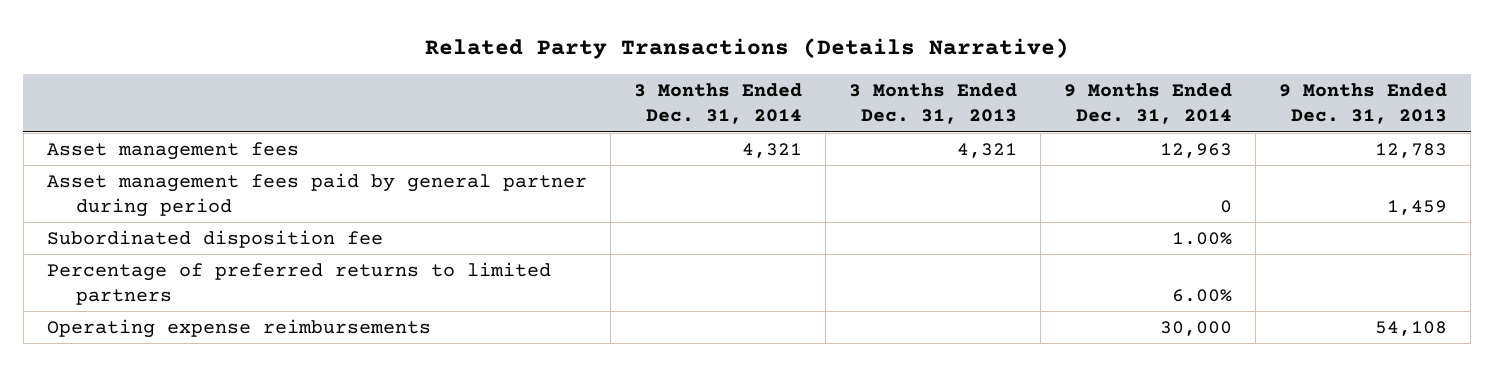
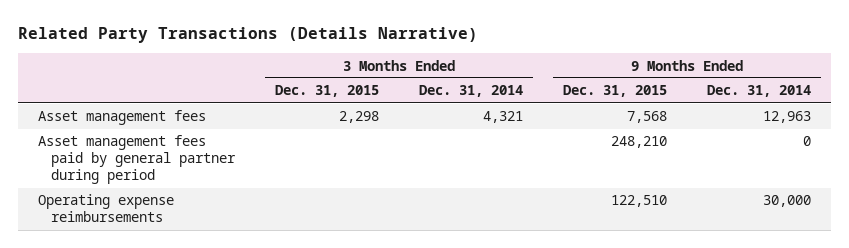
- | 3 Months Ended Dec. 31, 2014 | 3 Months Ended Dec. 31, 2013 | 9 Months Ended Dec. 31, 2014 | 9 Months Ended Dec. 31, 2013
+ | 3 Months Ended Dec. 31, 2015 | 3 Months Ended Dec. 31, 2014 | 9 Months Ended Dec. 31, 2015 | 9 Months Ended Dec. 31, 2014
- Subordinated disposition fee | | | 1.00% |
- Percentage of preferred returns to limited partners | | | 6.00% |

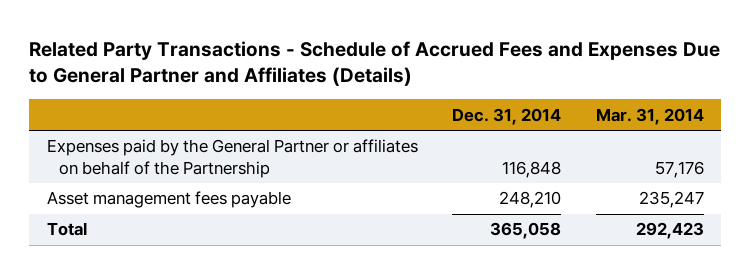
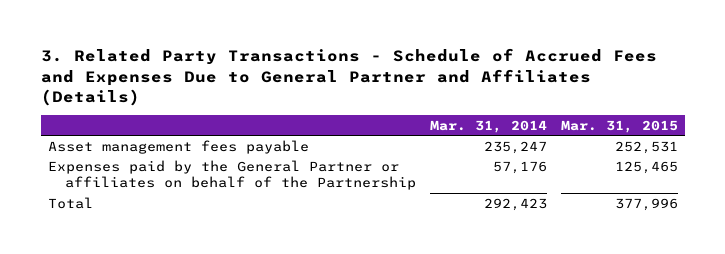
- Related Party Transactions - Schedule of Accrued Fees and Expenses Due to General Partner and Affiliates (Details)
+ 3. Related Party Transactions - Schedule of Accrued Fees and Expenses Due to General Partner and Affiliates (Details)
- | Dec. 31, 2014 | Mar. 31, 2014
+ | Mar. 31, 2014 | Mar. 31, 2015
moved down: Expenses paid by the General Partner or affiliates on behalf of the Partnership | 57,176 | 125,465

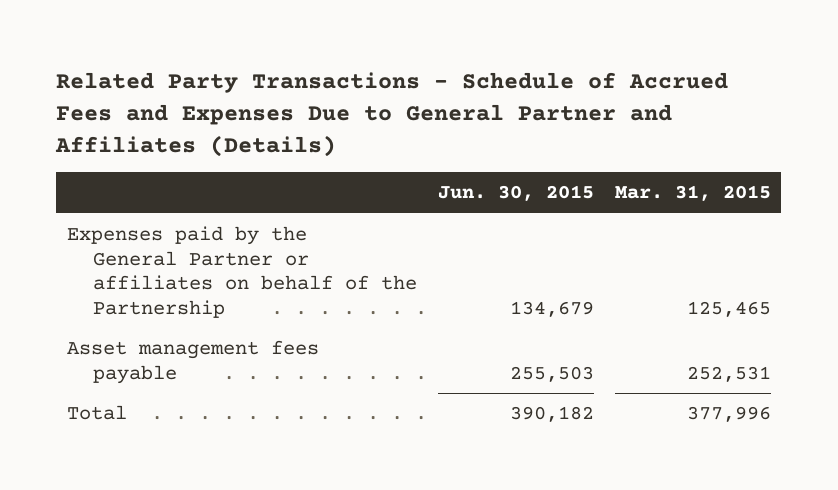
- 3. Related Party Transactions - Schedule of Accrued Fees and Expenses Due to General Partner and Affiliates (Details)
+ Related Party Transactions - Schedule of Accrued Fees and Expenses Due to General Partner and Affiliates (Details)
- | Mar. 31, 2014 | Mar. 31, 2015
+ | Jun. 30, 2015 | Mar. 31, 2015
moved down: Asset management fees payable | 255,503 | 252,531

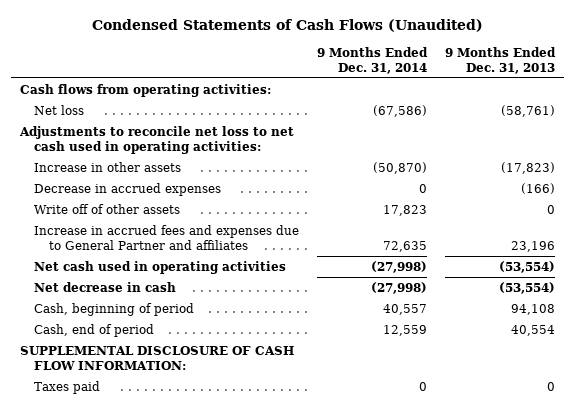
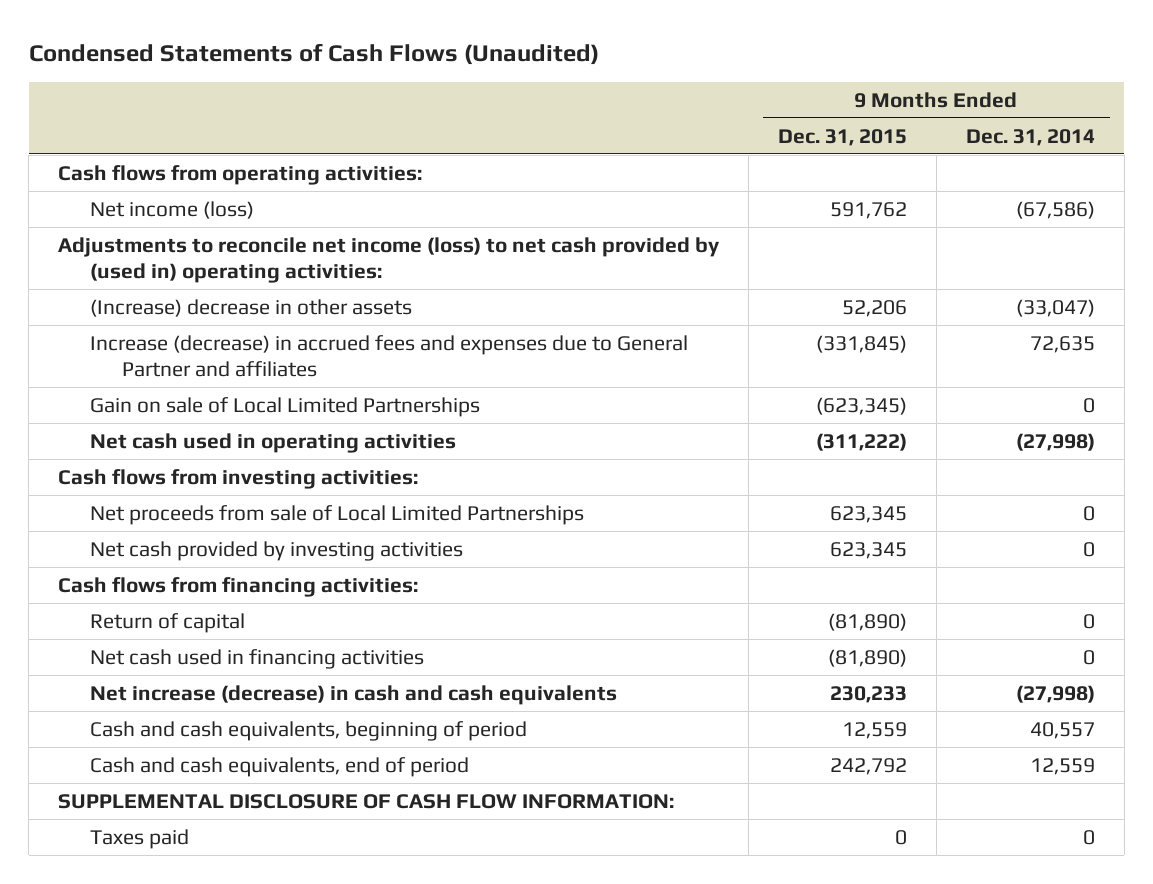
- | 9 Months Ended Dec. 31, 2014 | 9 Months Ended Dec. 31, 2013
+ | 9 Months Ended Dec. 31, 2015 | 9 Months Ended Dec. 31, 2014
- Net loss | (67,586) | (58,761)
- Adjustments to reconcile net loss to net cash used in operating activities:
- Increase in other assets | (50,870) | (17,823)
- Decrease in accrued expenses | 0 | (166)
- Write off of other assets | 17,823 | 0
- Increase in accrued fees and expenses due to General Partner and affiliates | 72,635 | 23,196
+ Net income (loss) | 591,762 | (67,586)
+ Adjustments to reconcile net income (loss) to net cash provided by (used in) operating activities:
+ (Increase) decrease in other assets | 52,206 | (33,047)
+ Increase (decrease) in accrued fees and expenses due to General Partner and affiliates | (331,845) | 72,635
+ Gain on sale of Local Limited Partnerships | (623,345) | 0
- Net decrease in cash | (27,998) | (53,554)
- Cash, beginning of period | 40,557 | 94,108
- Cash, end of period | 12,559 | 40,554
+ Cash flows from investing activities:
+ Net proceeds from sale of Local Limited Partnerships | 623,345 | 0
+ Net cash provided by investing activities | 623,345 | 0
+ Cash flows from financing activities:
+ Return of capital | (81,890) | 0
+ Net cash used in financing activities | (81,890) | 0
+ Net increase (decrease) in cash and cash equivalents | 230,233 | (27,998)
+ Cash and cash equivalents, beginning of period | 12,559 | 40,557
+ Cash and cash equivalents, end of period | 242,792 | 12,559

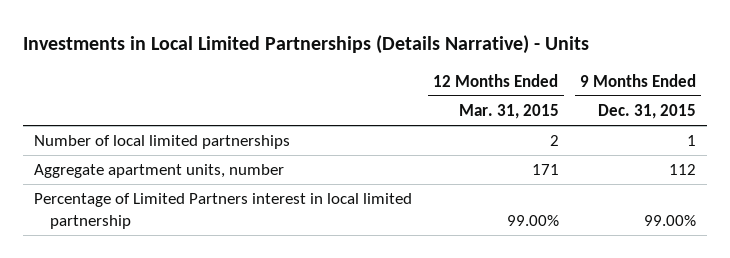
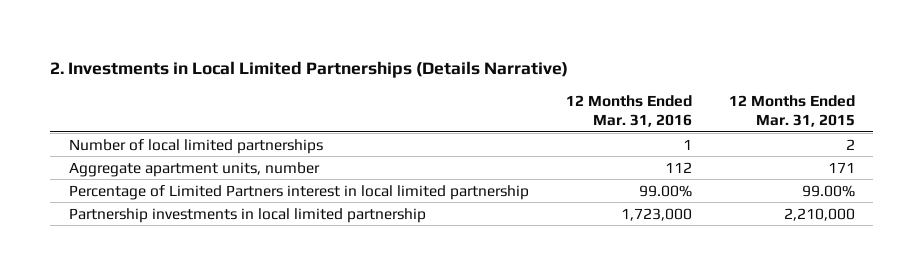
- Investments in Local Limited Partnerships (Details Narrative) - Units
+ 2. Investments in Local Limited Partnerships (Details Narrative)
- | 12 Months Ended Mar. 31, 2015 | 9 Months Ended Dec. 31, 2015
+ | 12 Months Ended Mar. 31, 2016 | 12 Months Ended Mar. 31, 2015
+ Partnership investments in local limited partnership | 1,723,000 | 2,210,000

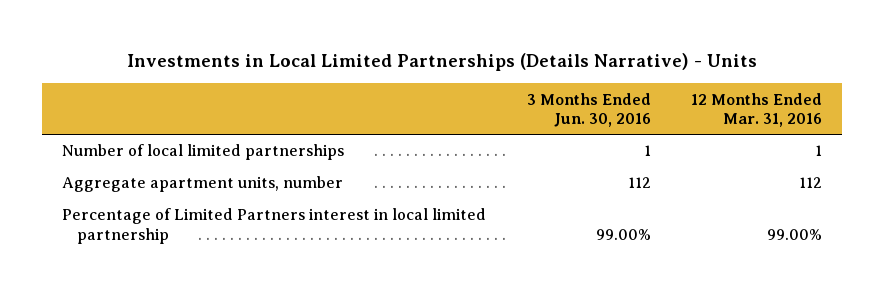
- 2. Investments in Local Limited Partnerships (Details Narrative)
+ Investments in Local Limited Partnerships (Details Narrative) - Units
- | 12 Months Ended Mar. 31, 2016 | 12 Months Ended Mar. 31, 2015
+ | 3 Months Ended Jun. 30, 2016 | 12 Months Ended Mar. 31, 2016
- Partnership investments in local limited partnership | 1,723,000 | 2,210,000

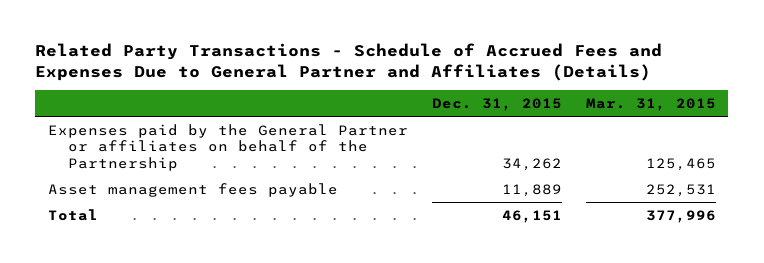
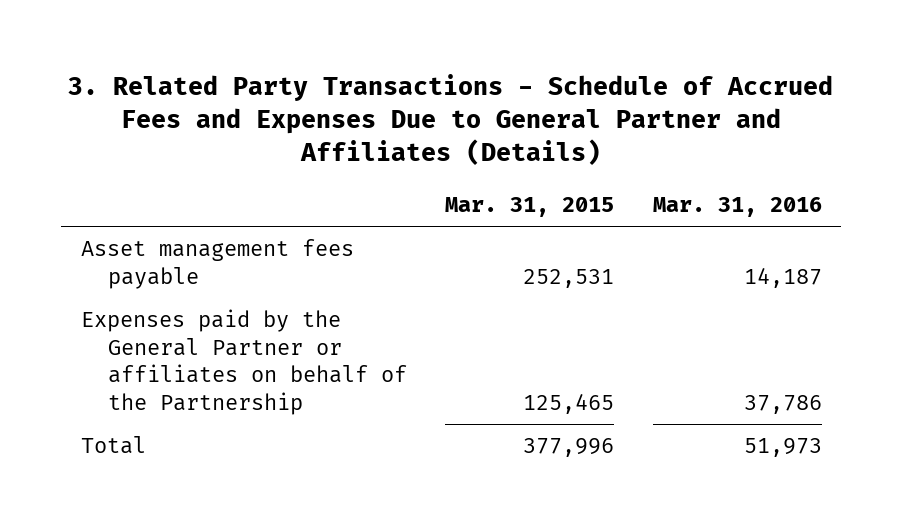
- Related Party Transactions - Schedule of Accrued Fees and Expenses Due to General Partner and Affiliates (Details)
+ 3. Related Party Transactions - Schedule of Accrued Fees and Expenses Due to General Partner and Affiliates (Details)
- | Dec. 31, 2015 | Mar. 31, 2015
+ | Mar. 31, 2015 | Mar. 31, 2016
moved down: Expenses paid by the General Partner or affiliates on behalf of the Partnership | 125,465 | 37,786

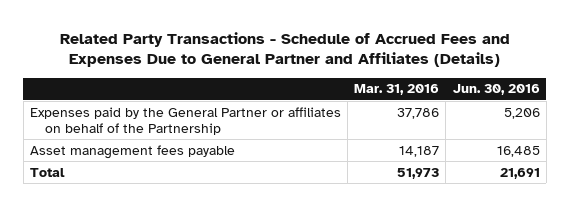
- 3. Related Party Transactions - Schedule of Accrued Fees and Expenses Due to General Partner and Affiliates (Details)
+ Related Party Transactions - Schedule of Accrued Fees and Expenses Due to General Partner and Affiliates (Details)
- | Mar. 31, 2015 | Mar. 31, 2016
+ | Mar. 31, 2016 | Jun. 30, 2016
moved down: Asset management fees payable | 14,187 | 16,485

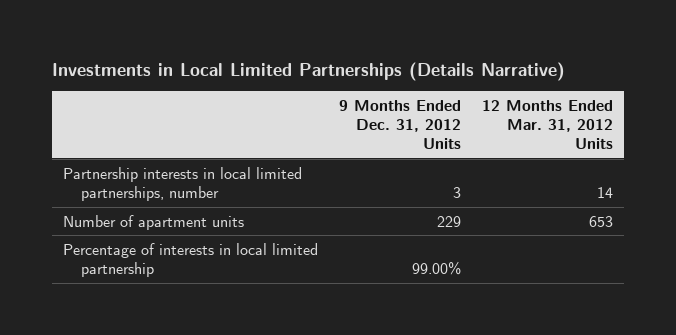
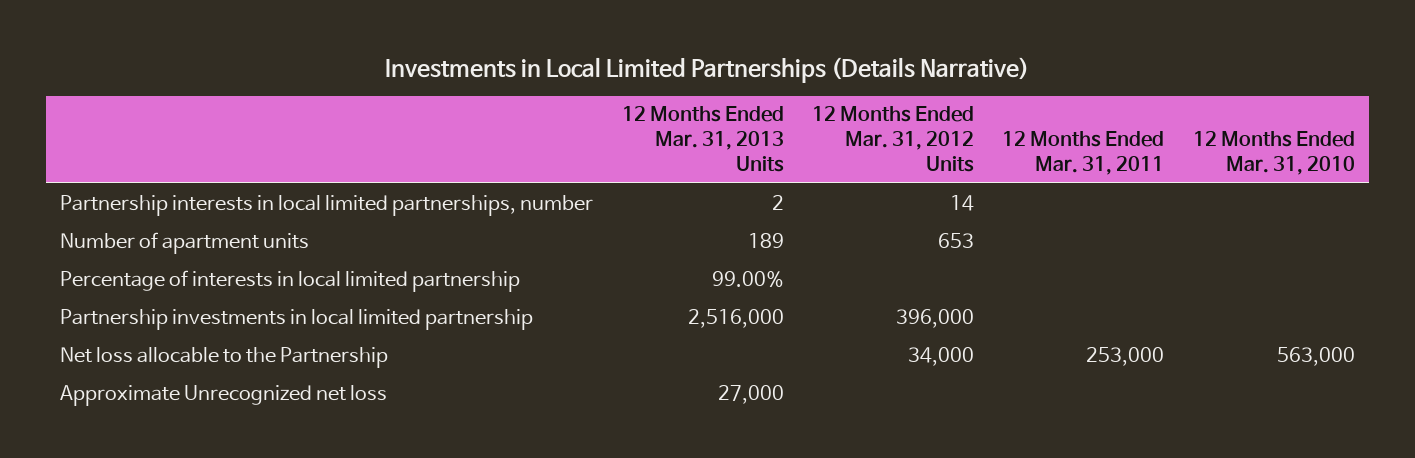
- | 9 Months Ended Dec. 31, 2012 Units | 12 Months Ended Mar. 31, 2012 Units
+ | 12 Months Ended Mar. 31, 2013 Units | 12 Months Ended Mar. 31, 2012 Units | 12 Months Ended Mar. 31, 2011 | 12 Months Ended Mar. 31, 2010
+ Partnership investments in local limited partnership | 2,516,000 | 396,000 | |
+ Net loss allocable to the Partnership | | 34,000 | 253,000 | 563,000
+ Approximate Unrecognized net loss | 27,000 | | |

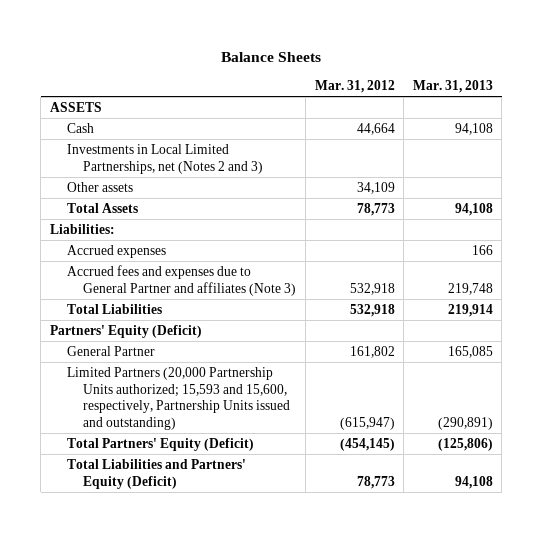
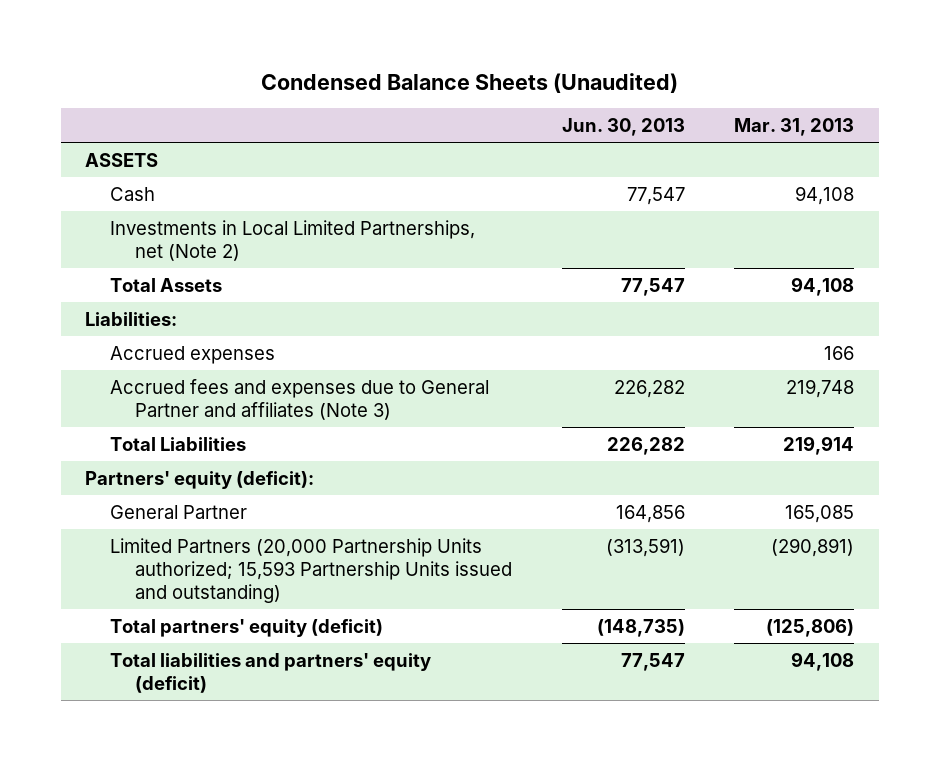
- Balance Sheets
+ Condensed Balance Sheets (Unaudited)
- | Mar. 31, 2012 | Mar. 31, 2013
+ | Jun. 30, 2013 | Mar. 31, 2013
- Investments in Local Limited Partnerships, net (Notes 2 and 3)
- Other assets | 34,109 |
+ Investments in Local Limited Partnerships, net (Note 2)
- Partners' Equity (Deficit)
+ Partners' equity (deficit):
- Limited Partners (20,000 Partnership Units authorized; 15,593 and 15,600, respectively, Partnership Units issued and outstanding) | (615,947) | (290,891)
- Total Partners' Equity (Deficit) | (454,145) | (125,806)
- Total Liabilities and Partners' Equity (Deficit) | 78,773 | 94,108
+ Limited Partners (20,000 Partnership Units authorized; 15,593 Partnership Units issued and outstanding) | (313,591) | (290,891)
+ Total partners' equity (deficit) | (148,735) | (125,806)
+ Total liabilities and partners' equity (deficit) | 77,547 | 94,108

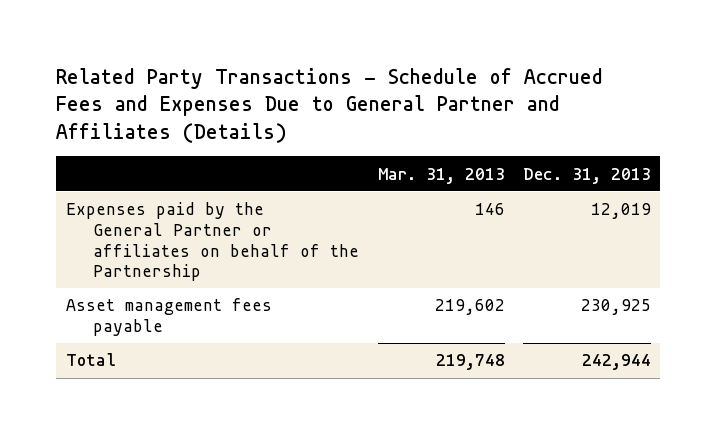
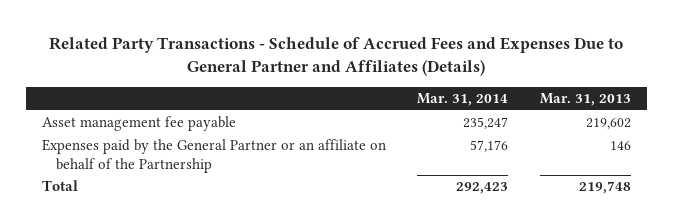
- | Mar. 31, 2013 | Dec. 31, 2013
+ | Mar. 31, 2014 | Mar. 31, 2013
- Expenses paid by the General Partner or affiliates on behalf of the Partnership | 146 | 12,019
- Asset management fees payable | 219,602 | 230,925
+ Asset management fee payable | 235,247 | 219,602
+ Expenses paid by the General Partner or an affiliate on behalf of the Partnership | 57,176 | 146

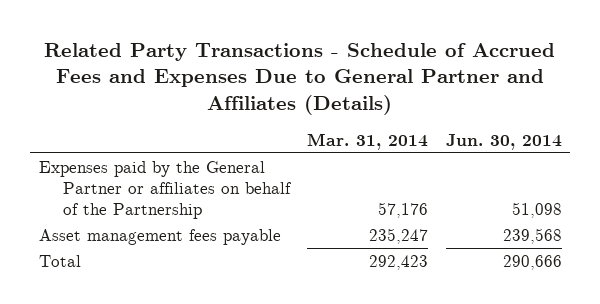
- | Mar. 31, 2014 | Mar. 31, 2013
+ | Mar. 31, 2014 | Jun. 30, 2014
- Asset management fee payable | 235,247 | 219,602
- Expenses paid by the General Partner or an affiliate on behalf of the Partnership | 57,176 | 146
+ Expenses paid by the General Partner or affiliates on behalf of the Partnership | 57,176 | 51,098
+ Asset management fees payable | 235,247 | 239,568

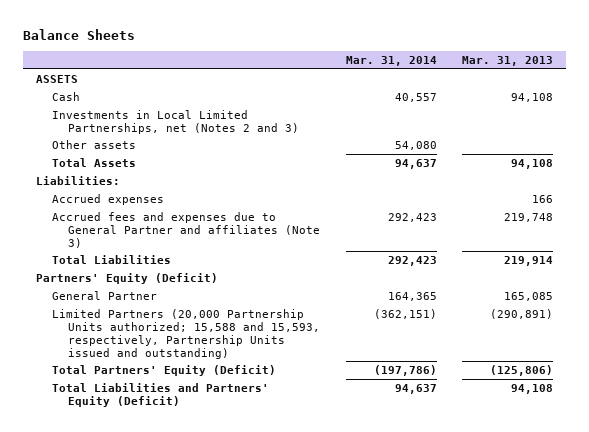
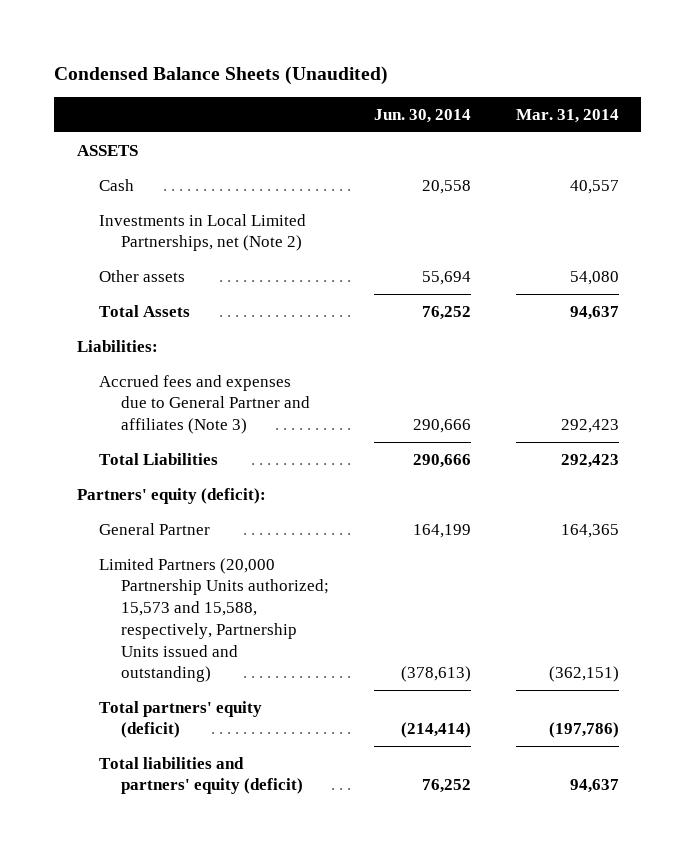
- Balance Sheets
+ Condensed Balance Sheets (Unaudited)
- | Mar. 31, 2014 | Mar. 31, 2013
+ | Jun. 30, 2014 | Mar. 31, 2014
- Investments in Local Limited Partnerships, net (Notes 2 and 3)
+ Investments in Local Limited Partnerships, net (Note 2)
- Accrued expenses | | 166
- Partners' Equity (Deficit)
+ Partners' equity (deficit):
- Limited Partners (20,000 Partnership Units authorized; 15,588 and 15,593, respectively, Partnership Units issued and outstanding) | (362,151) | (290,891)
- Total Partners' Equity (Deficit) | (197,786) | (125,806)
- Total Liabilities and Partners' Equity (Deficit) | 94,637 | 94,108
+ Limited Partners (20,000 Partnership Units authorized; 15,573 and 15,588, respectively, Partnership Units issued and outstanding) | (378,613) | (362,151)
+ Total partners' equity (deficit) | (214,414) | (197,786)
+ Total liabilities and partners' equity (deficit) | 76,252 | 94,637

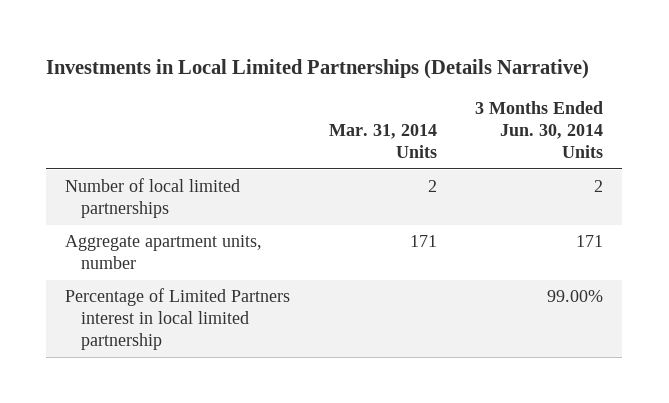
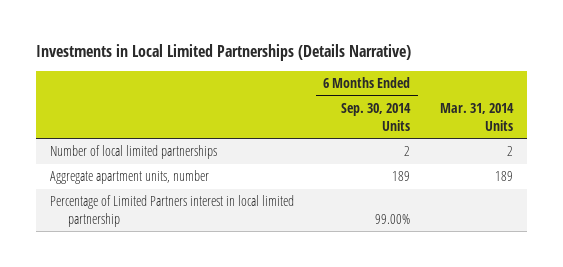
- | Mar. 31, 2014 Units | 3 Months Ended Jun. 30, 2014 Units
+ | 6 Months Ended Sep. 30, 2014 Units | Mar. 31, 2014 Units
- Aggregate apartment units, number | 171 | 171
+ Aggregate apartment units, number | 189 | 189

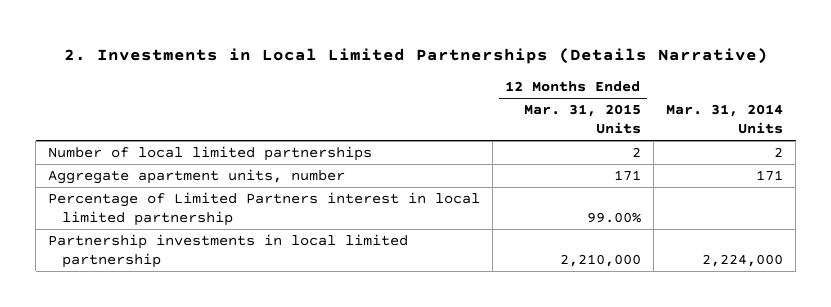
- Investments in Local Limited Partnerships (Details Narrative)
+ 2. Investments in Local Limited Partnerships (Details Narrative)
- | 6 Months Ended Sep. 30, 2014 Units | Mar. 31, 2014 Units
+ | 12 Months Ended Mar. 31, 2015 Units | Mar. 31, 2014 Units
- Aggregate apartment units, number | 189 | 189
+ Aggregate apartment units, number | 171 | 171
+ Partnership investments in local limited partnership | 2,210,000 | 2,224,000

